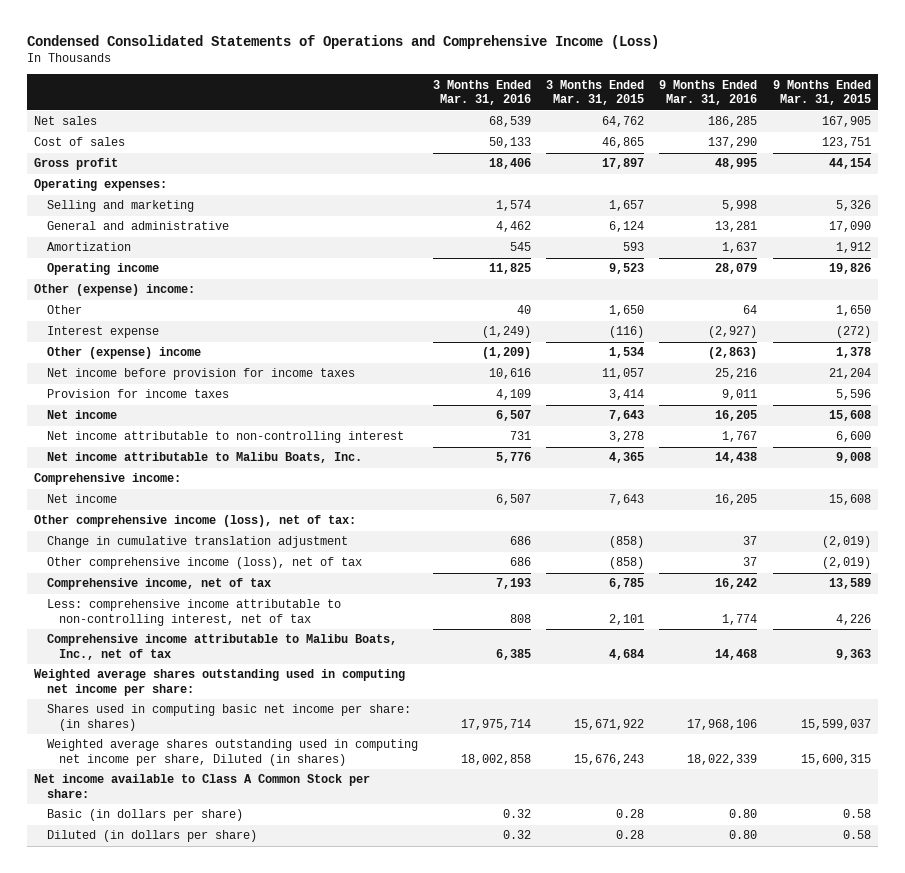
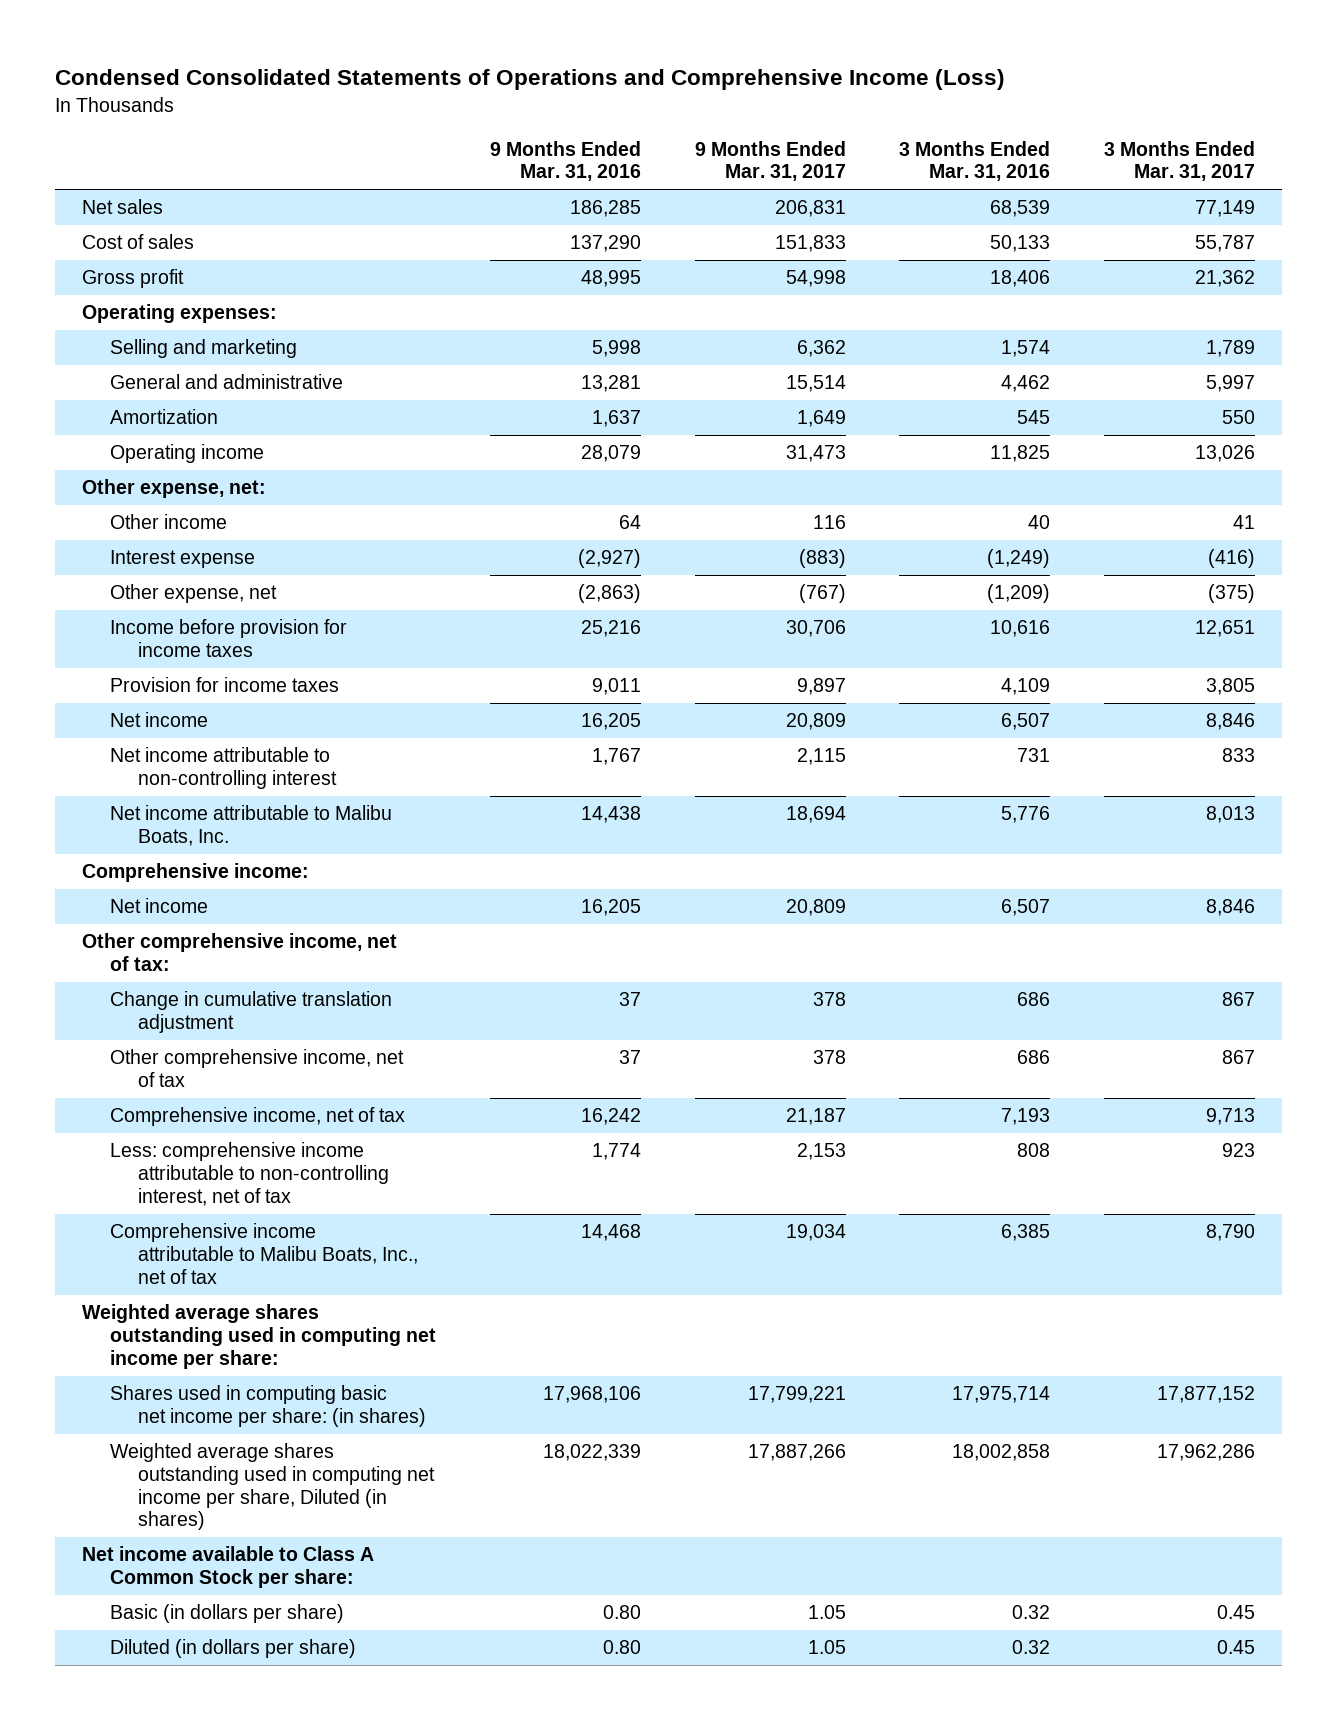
- | 3 Months Ended Mar. 31, 2016 | 3 Months Ended Mar. 31, 2015 | 9 Months Ended Mar. 31, 2016 | 9 Months Ended Mar. 31, 2015
+ | 9 Months Ended Mar. 31, 2016 | 9 Months Ended Mar. 31, 2017 | 3 Months Ended Mar. 31, 2016 | 3 Months Ended Mar. 31, 2017
- Other (expense) income:
- Other | 40 | 1,650 | 64 | 1,650
+ Other expense, net:
+ Other income | 64 | 116 | 40 | 41
- Other (expense) income | (1,209) | 1,534 | (2,863) | 1,378
- Net income before provision for income taxes | 10,616 | 11,057 | 25,216 | 21,204
+ Other expense, net | (2,863) | (767) | (1,209) | (375)
+ Income before provision for income taxes | 25,216 | 30,706 | 10,616 | 12,651
- Other comprehensive income (loss), net of tax:
+ Other comprehensive income, net of tax:
- Other comprehensive income (loss), net of tax | 686 | (858) | 37 | (2,019)
+ Other comprehensive income, net of tax | 37 | 378 | 686 | 867

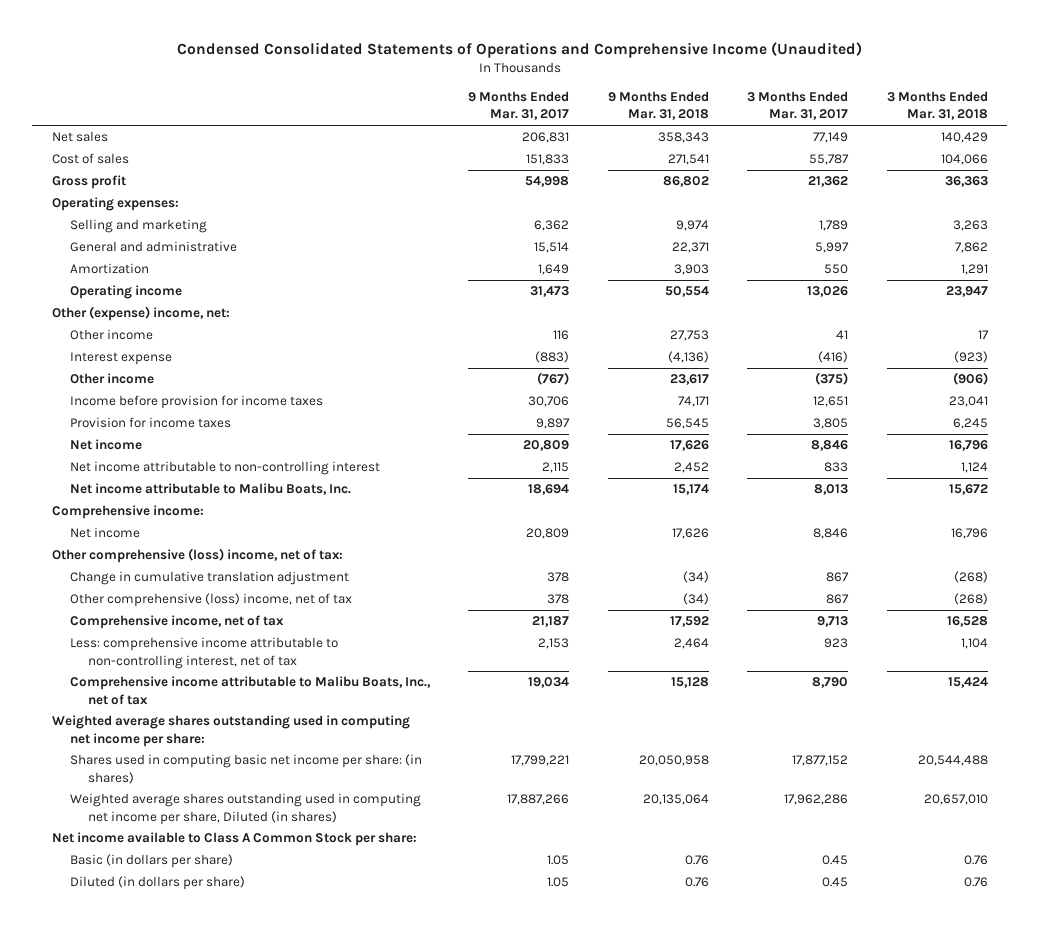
- Condensed Consolidated Statements of Operations and Comprehensive Income (Loss)
+ Condensed Consolidated Statements of Operations and Comprehensive Income (Unaudited)
- | 9 Months Ended Mar. 31, 2016 | 9 Months Ended Mar. 31, 2017 | 3 Months Ended Mar. 31, 2016 | 3 Months Ended Mar. 31, 2017
+ | 9 Months Ended Mar. 31, 2017 | 9 Months Ended Mar. 31, 2018 | 3 Months Ended Mar. 31, 2017 | 3 Months Ended Mar. 31, 2018
- Other expense, net:
+ Other (expense) income, net:
- Other expense, net | (2,863) | (767) | (1,209) | (375)
+ Other income | (767) | 23,617 | (375) | (906)
- Other comprehensive income, net of tax:
+ Other comprehensive (loss) income, net of tax:
- Other comprehensive income, net of tax | 37 | 378 | 686 | 867
+ Other comprehensive (loss) income, net of tax | 378 | (34) | 867 | (268)

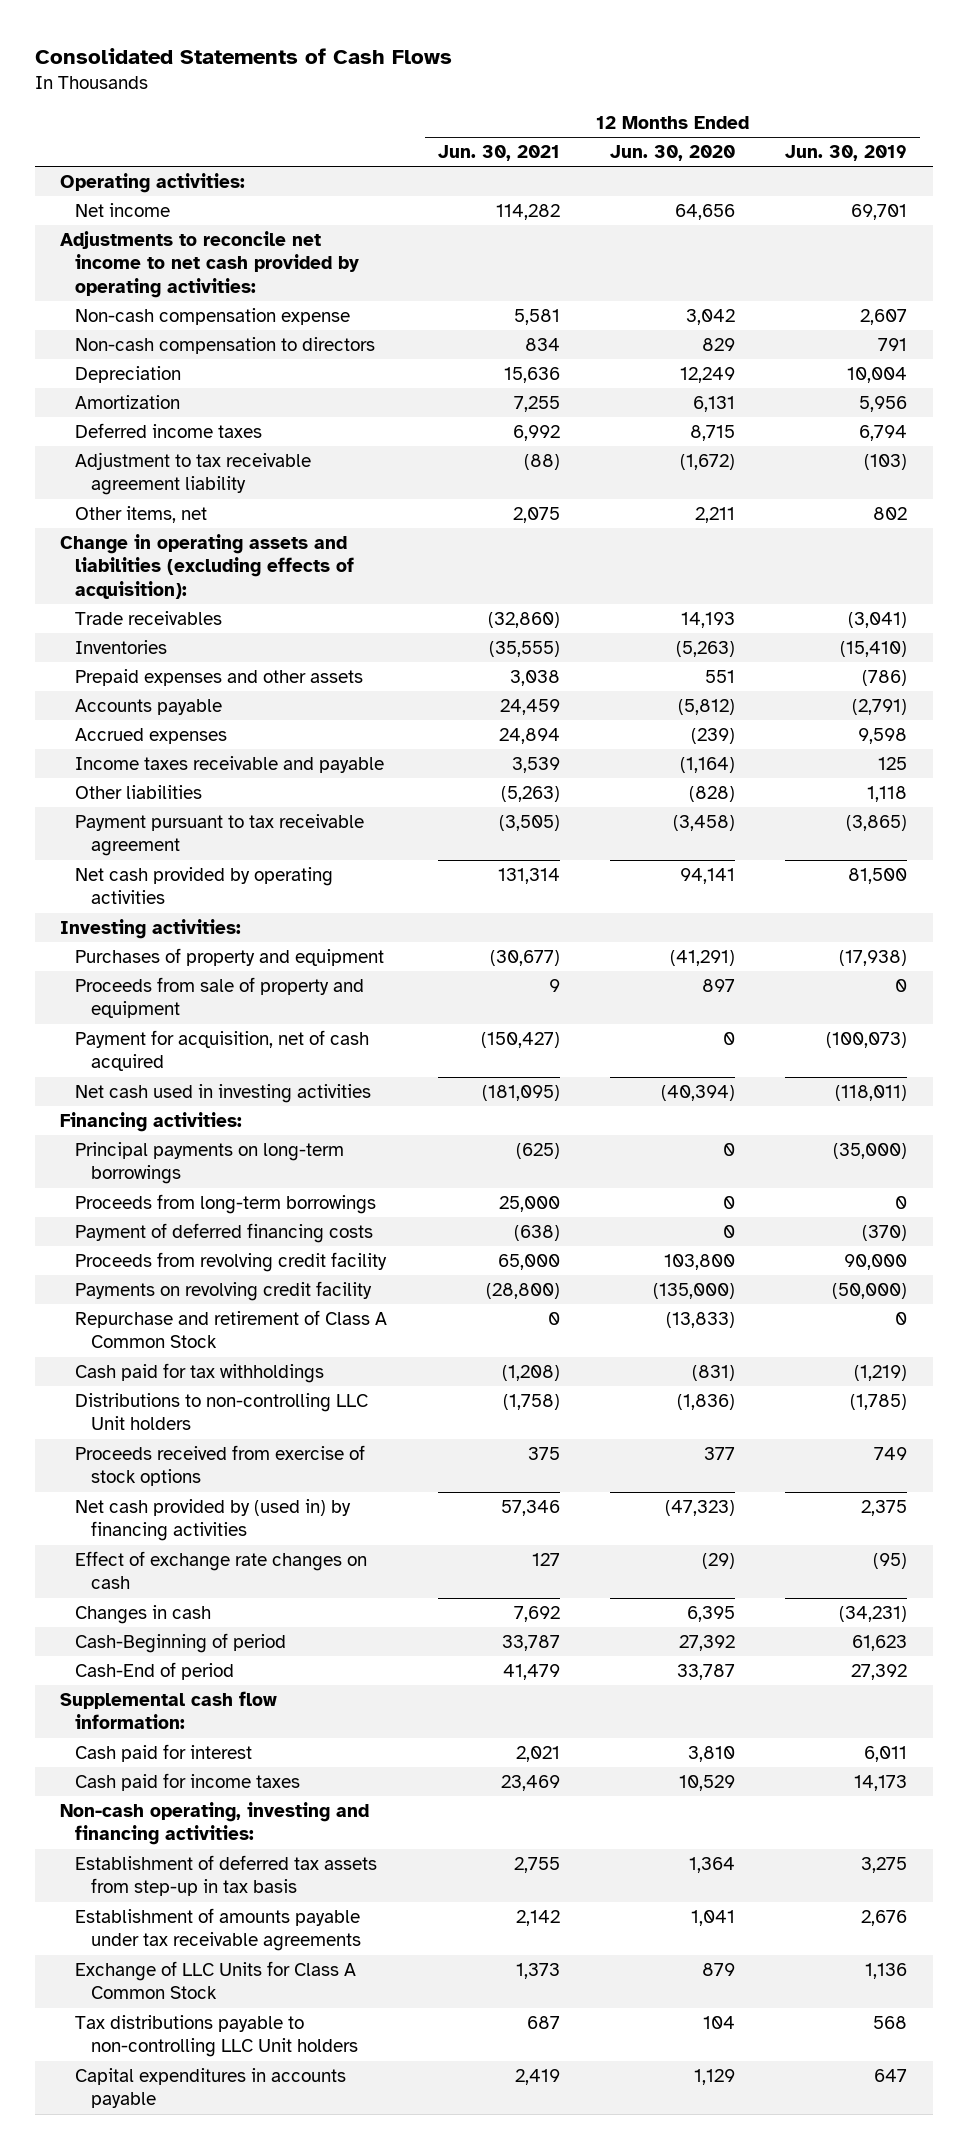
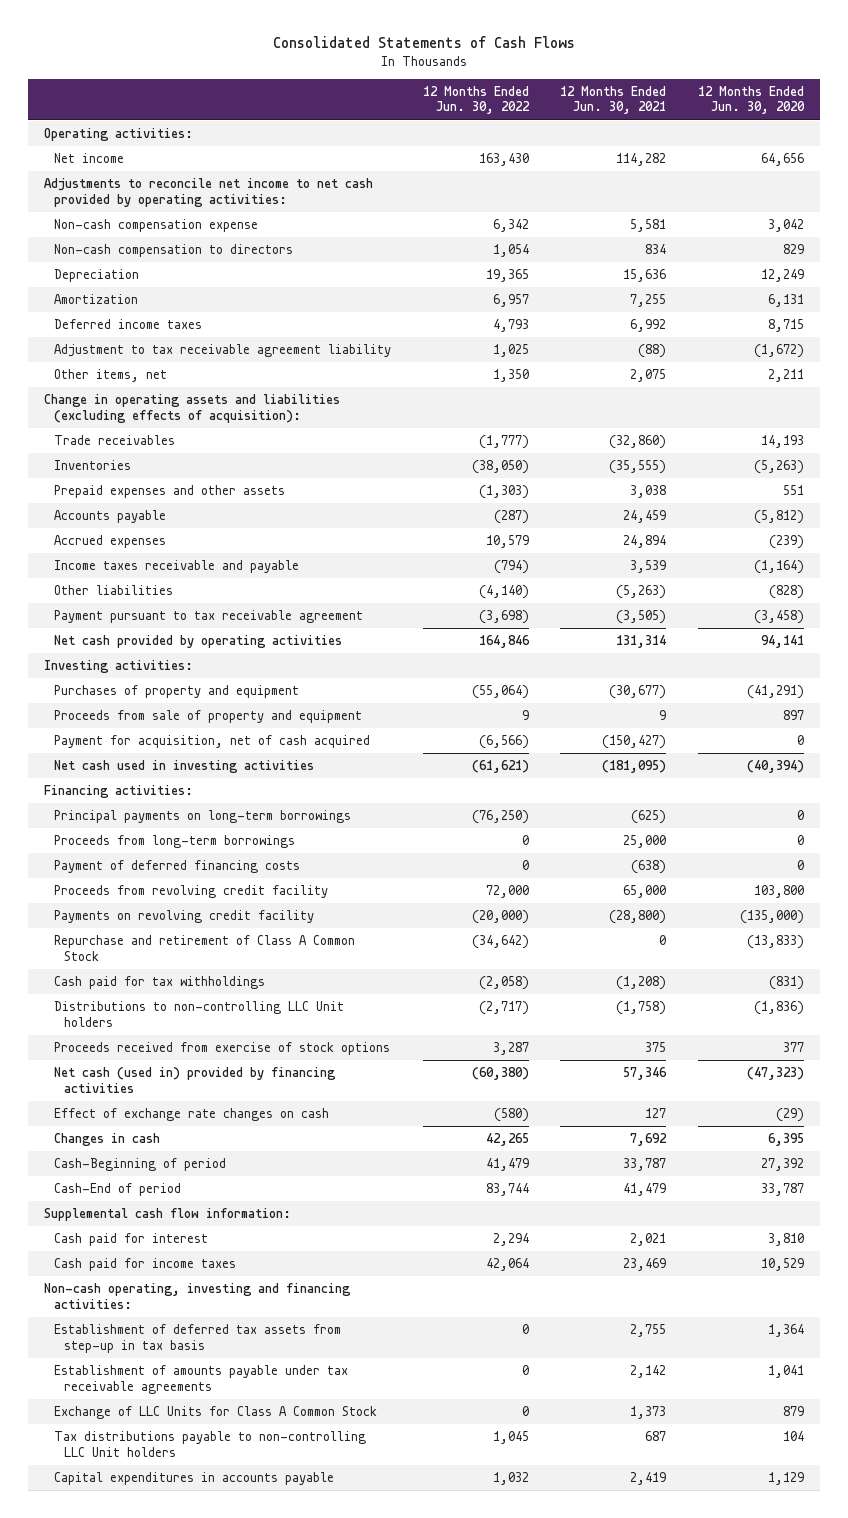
- | 12 Months Ended Jun. 30, 2021 | 12 Months Ended Jun. 30, 2020 | 12 Months Ended Jun. 30, 2019
+ | 12 Months Ended Jun. 30, 2022 | 12 Months Ended Jun. 30, 2021 | 12 Months Ended Jun. 30, 2020
- Net cash provided by (used in) by financing activities | 57,346 | (47,323) | 2,375
+ Net cash (used in) provided by financing activities | (60,380) | 57,346 | (47,323)

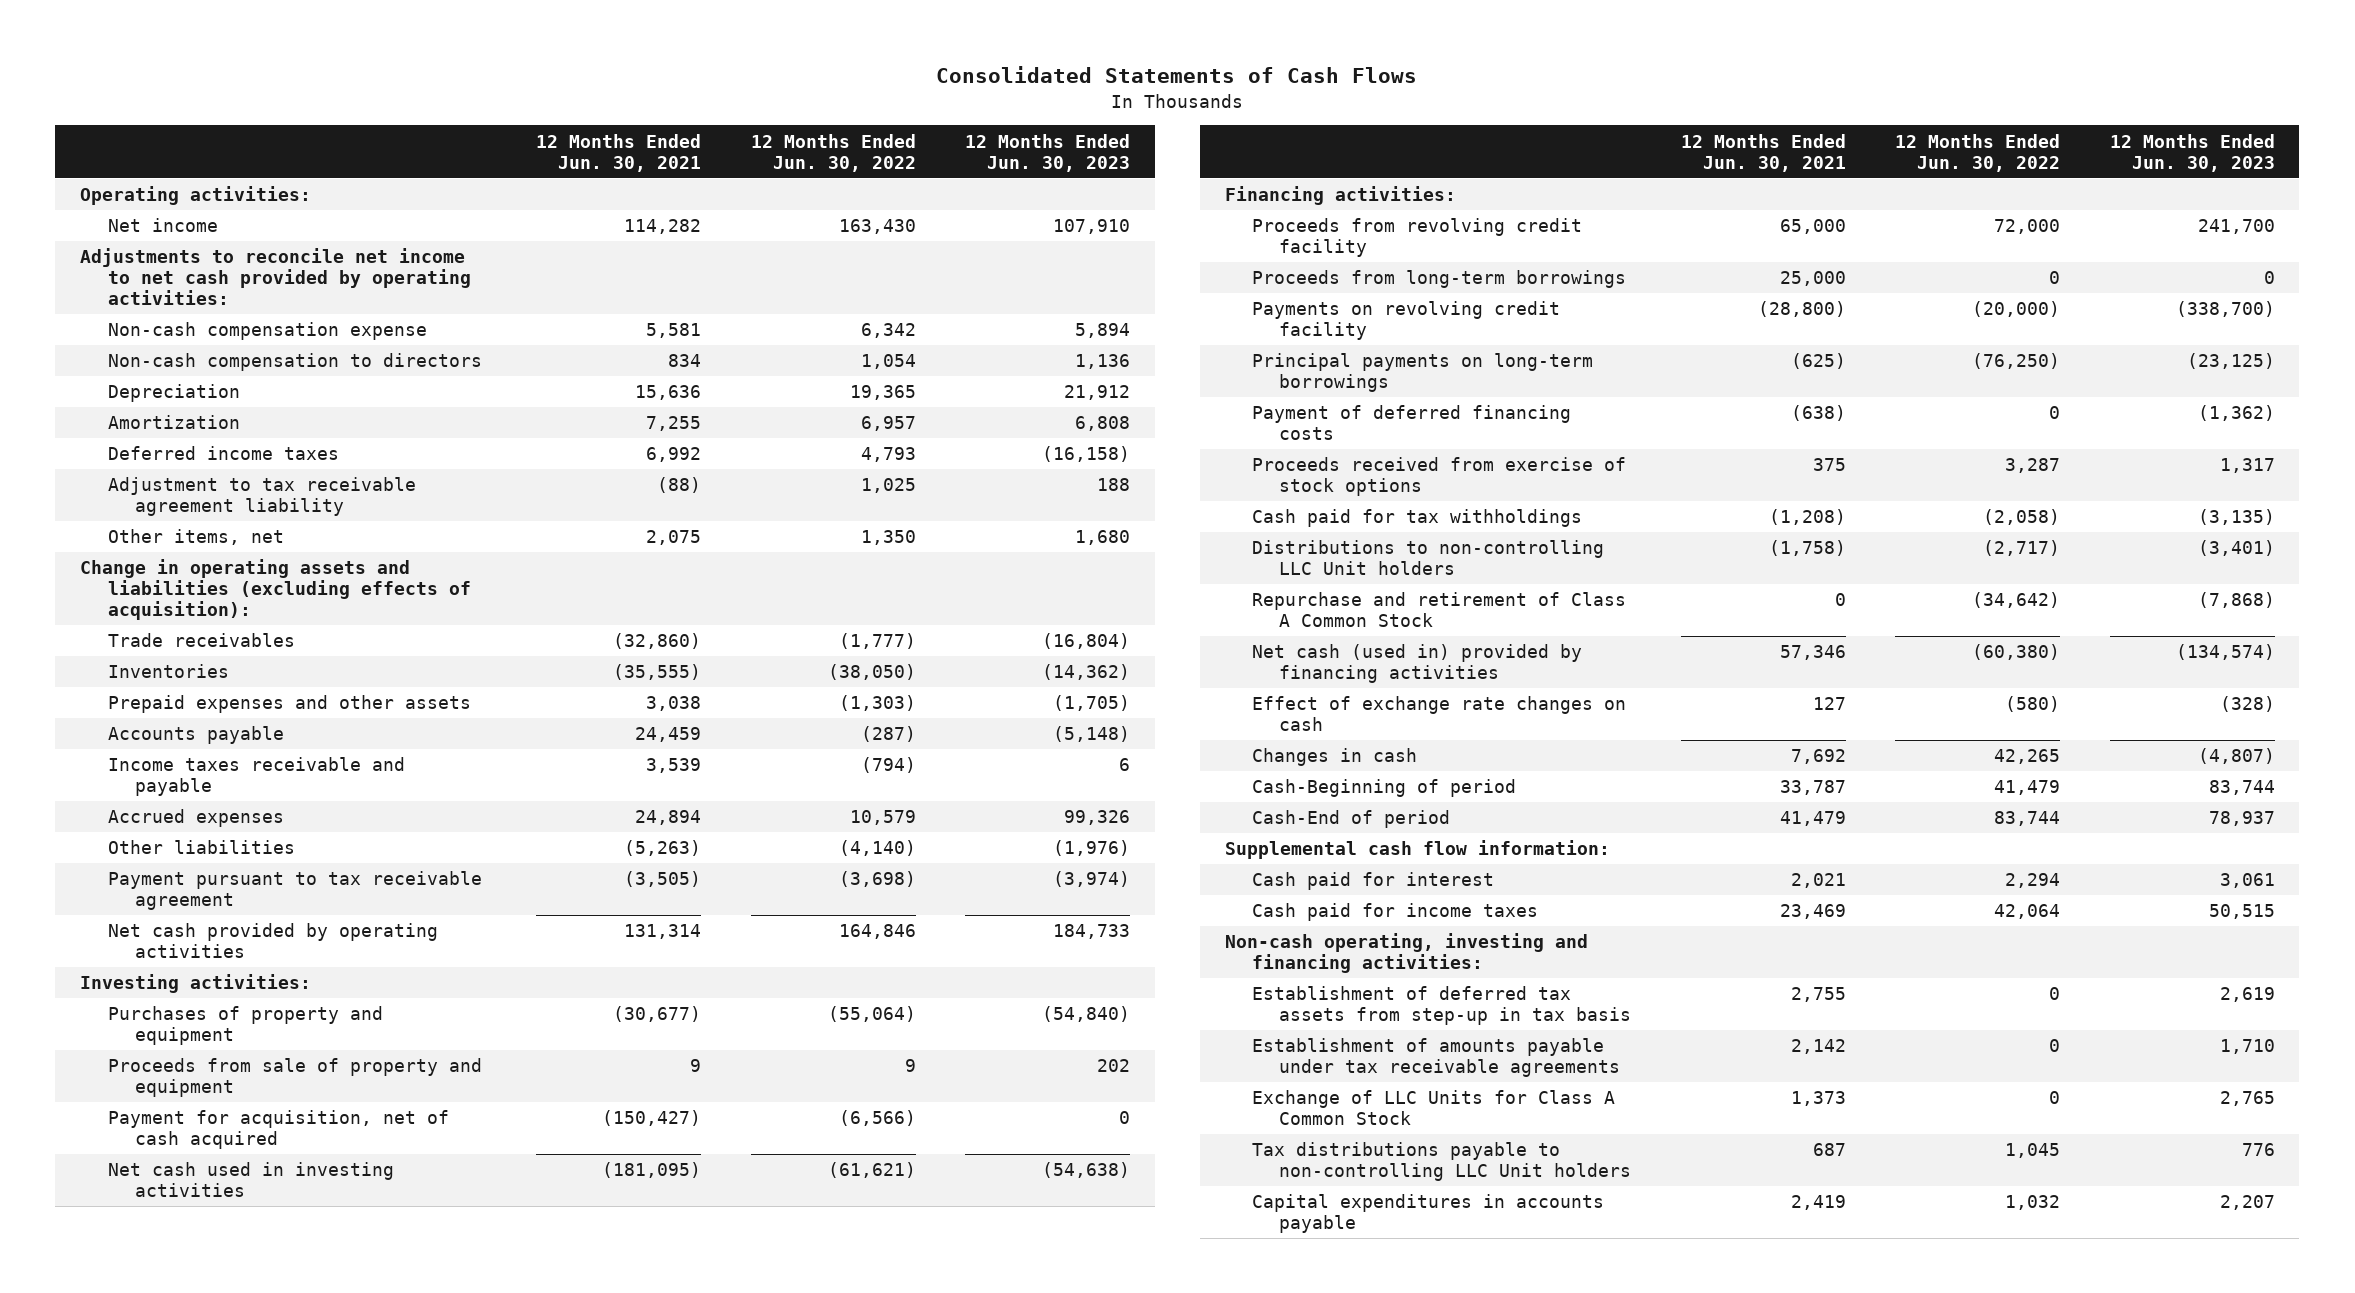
- | 12 Months Ended Jun. 30, 2022 | 12 Months Ended Jun. 30, 2021 | 12 Months Ended Jun. 30, 2020
+ | 12 Months Ended Jun. 30, 2021 | 12 Months Ended Jun. 30, 2022 | 12 Months Ended Jun. 30, 2023
moved down: Accrued expenses | 24,894 | 10,579 | 99,326
moved down: Proceeds from long-term borrowings | 25,000 | 0 | 0
moved down: Principal payments on long-term borrowings | (625) | (76,250) | (23,125)
moved down: Payment of deferred financing costs | (638) | 0 | (1,362)
moved up: Proceeds received from exercise of stock options | 375 | 3,287 | 1,317
moved down: Repurchase and retirement of Class A Common Stock | 0 | (34,642) | (7,868)

